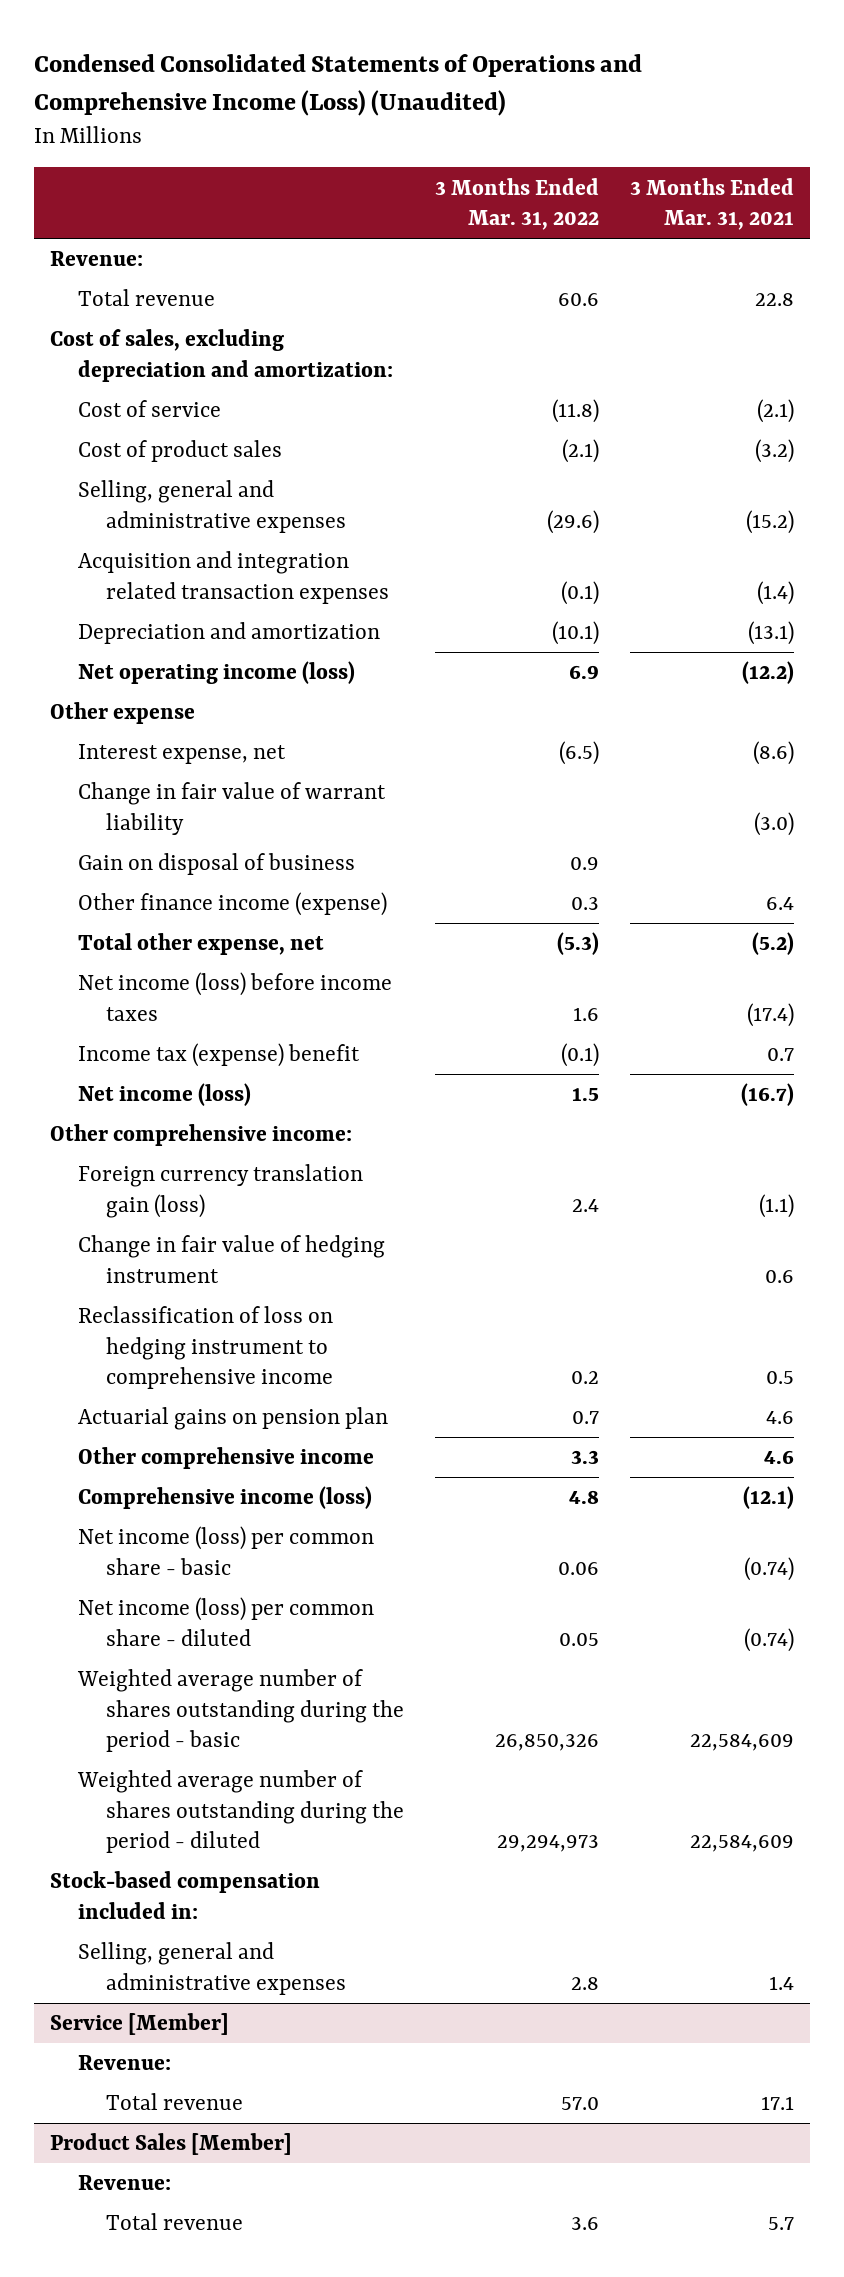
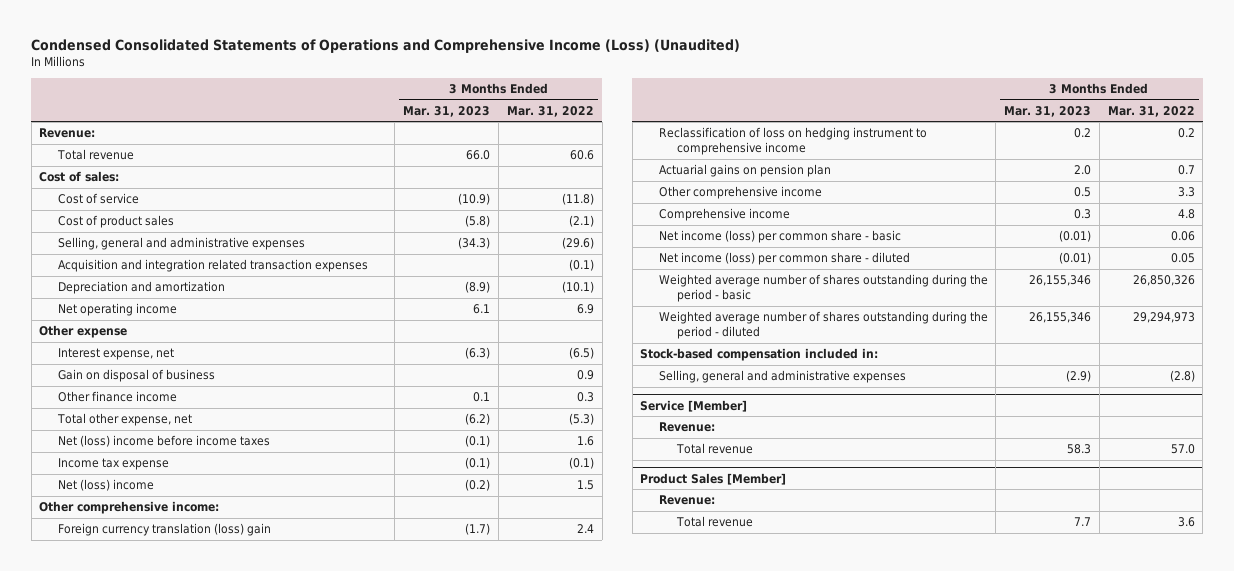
- | 3 Months Ended Mar. 31, 2022 | 3 Months Ended Mar. 31, 2021
+ | 3 Months Ended Mar. 31, 2023 | 3 Months Ended Mar. 31, 2022
- Cost of sales, excluding depreciation and amortization:
+ Cost of sales:
- Net operating income (loss) | 6.9 | (12.2)
+ Net operating income | 6.1 | 6.9
- Change in fair value of warrant liability | | (3.0)
- Other finance income (expense) | 0.3 | 6.4
+ Other finance income | 0.1 | 0.3
- Net income (loss) before income taxes | 1.6 | (17.4)
- Income tax (expense) benefit | (0.1) | 0.7
- Net income (loss) | 1.5 | (16.7)
+ Net (loss) income before income taxes | (0.1) | 1.6
+ Income tax expense | (0.1) | (0.1)
+ Net (loss) income | (0.2) | 1.5
- Foreign currency translation gain (loss) | 2.4 | (1.1)
- Change in fair value of hedging instrument | | 0.6
+ Foreign currency translation (loss) gain | (1.7) | 2.4
- Comprehensive income (loss) | 4.8 | (12.1)
+ Comprehensive income | 0.3 | 4.8
- Selling, general and administrative expenses | 2.8 | 1.4
+ Selling, general and administrative expenses | (2.9) | (2.8)

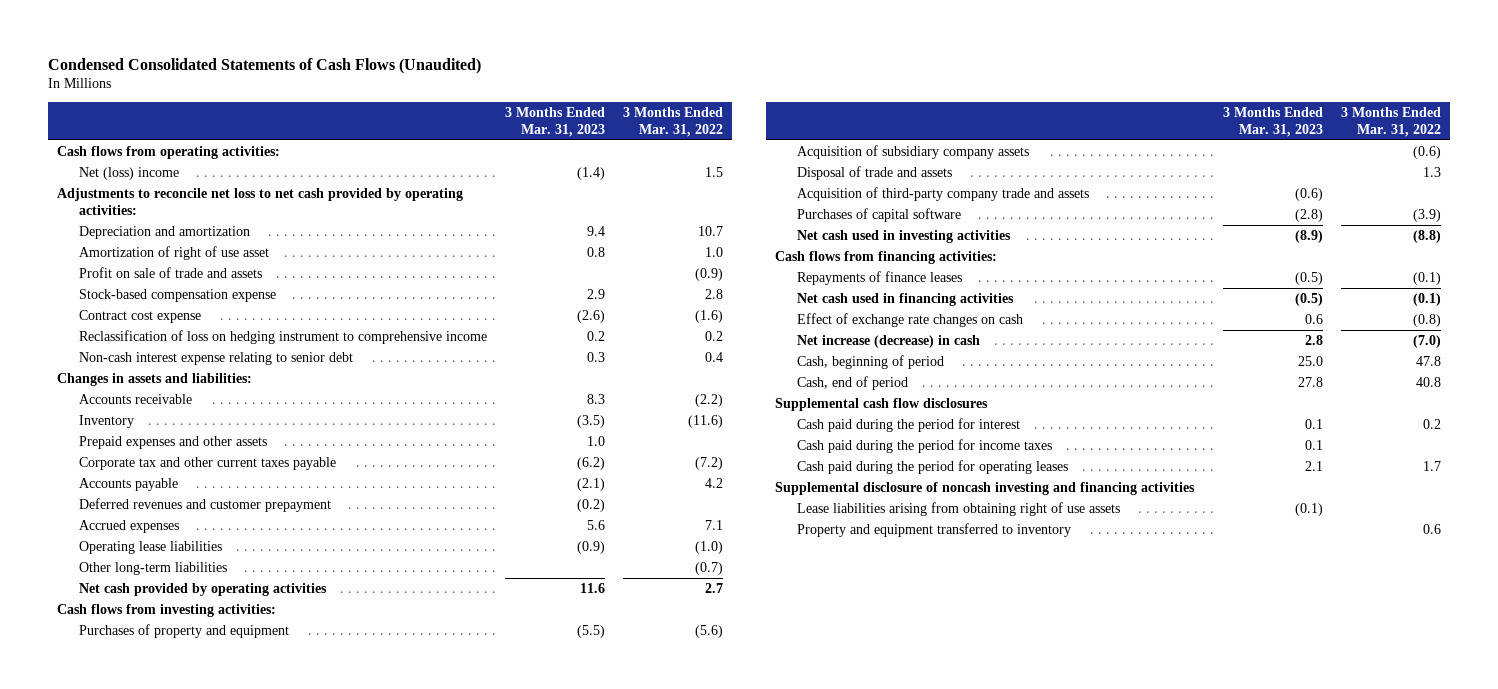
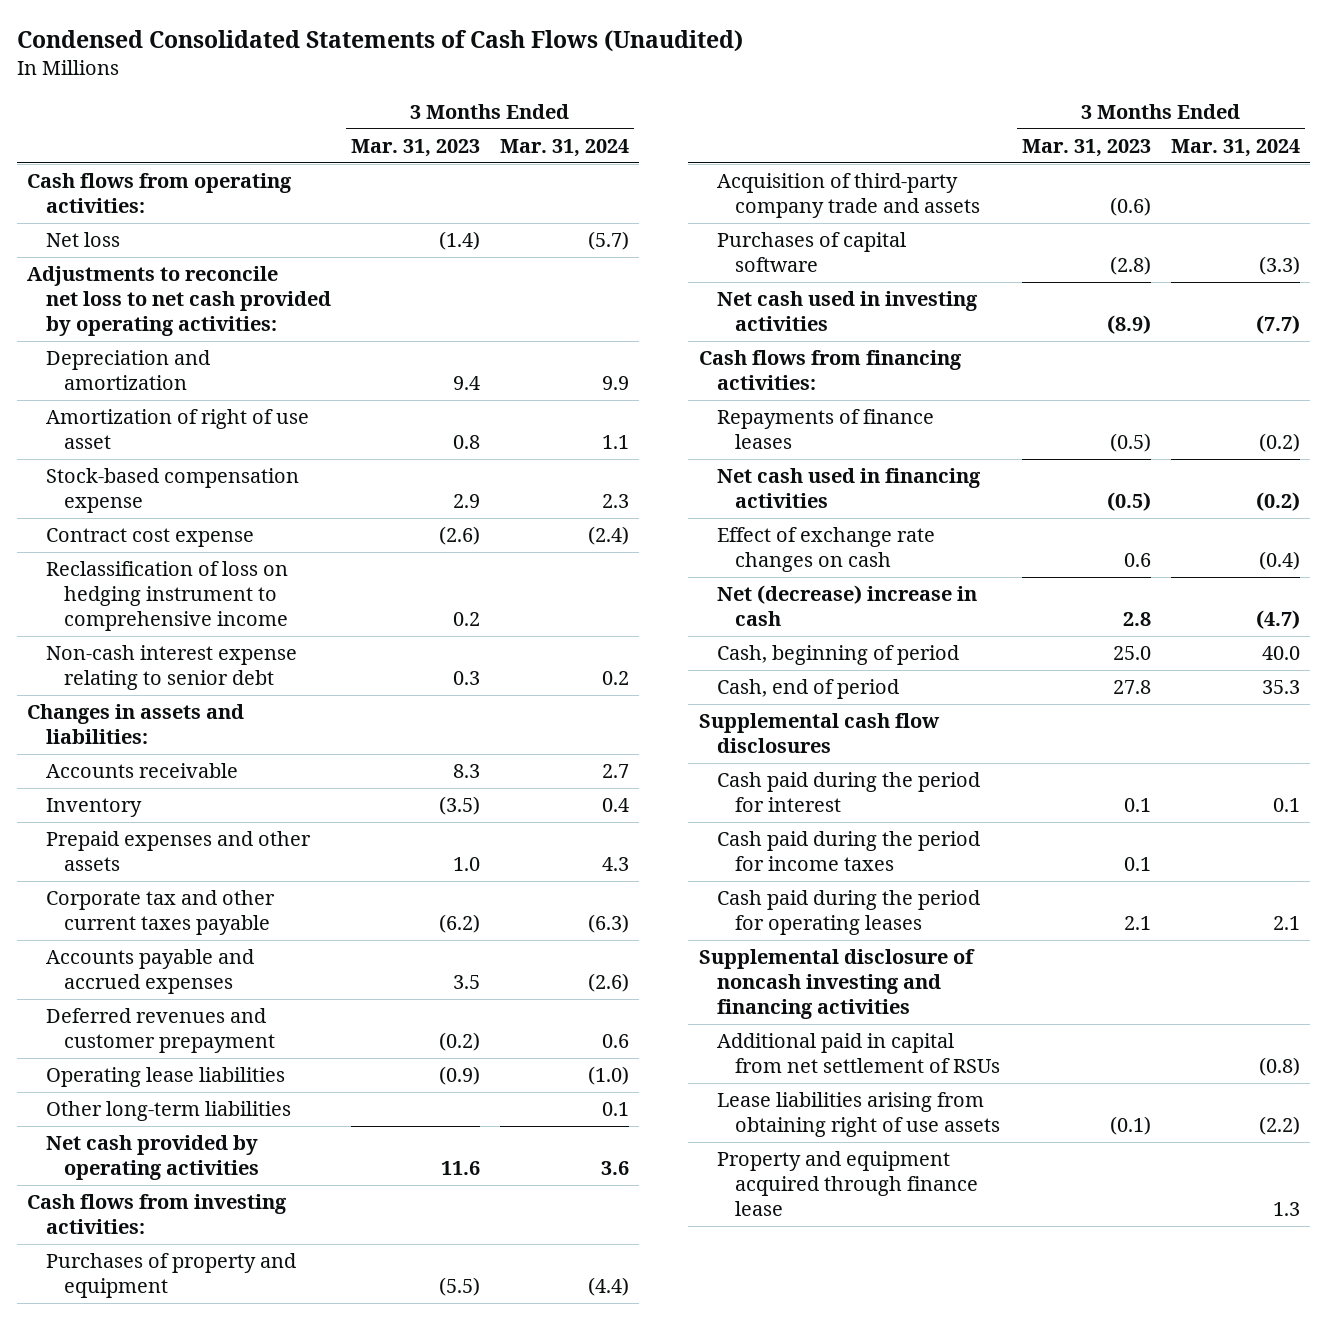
- | 3 Months Ended Mar. 31, 2023 | 3 Months Ended Mar. 31, 2022
+ | 3 Months Ended Mar. 31, 2023 | 3 Months Ended Mar. 31, 2024
- Net (loss) income | (1.4) | 1.5
+ Net loss | (1.4) | (5.7)
- Profit on sale of trade and assets | | (0.9)
- Accounts payable | (2.1) | 4.2
+ Accounts payable and accrued expenses | 3.5 | (2.6)
- Accrued expenses | 5.6 | 7.1
- Acquisition of subsidiary company assets | | (0.6)
- Disposal of trade and assets | | 1.3
- Net increase (decrease) in cash | 2.8 | (7.0)
+ Net (decrease) increase in cash | 2.8 | (4.7)
+ Additional paid in capital from net settlement of RSUs | | (0.8)
- Property and equipment transferred to inventory | | 0.6
+ Property and equipment acquired through finance lease | | 1.3

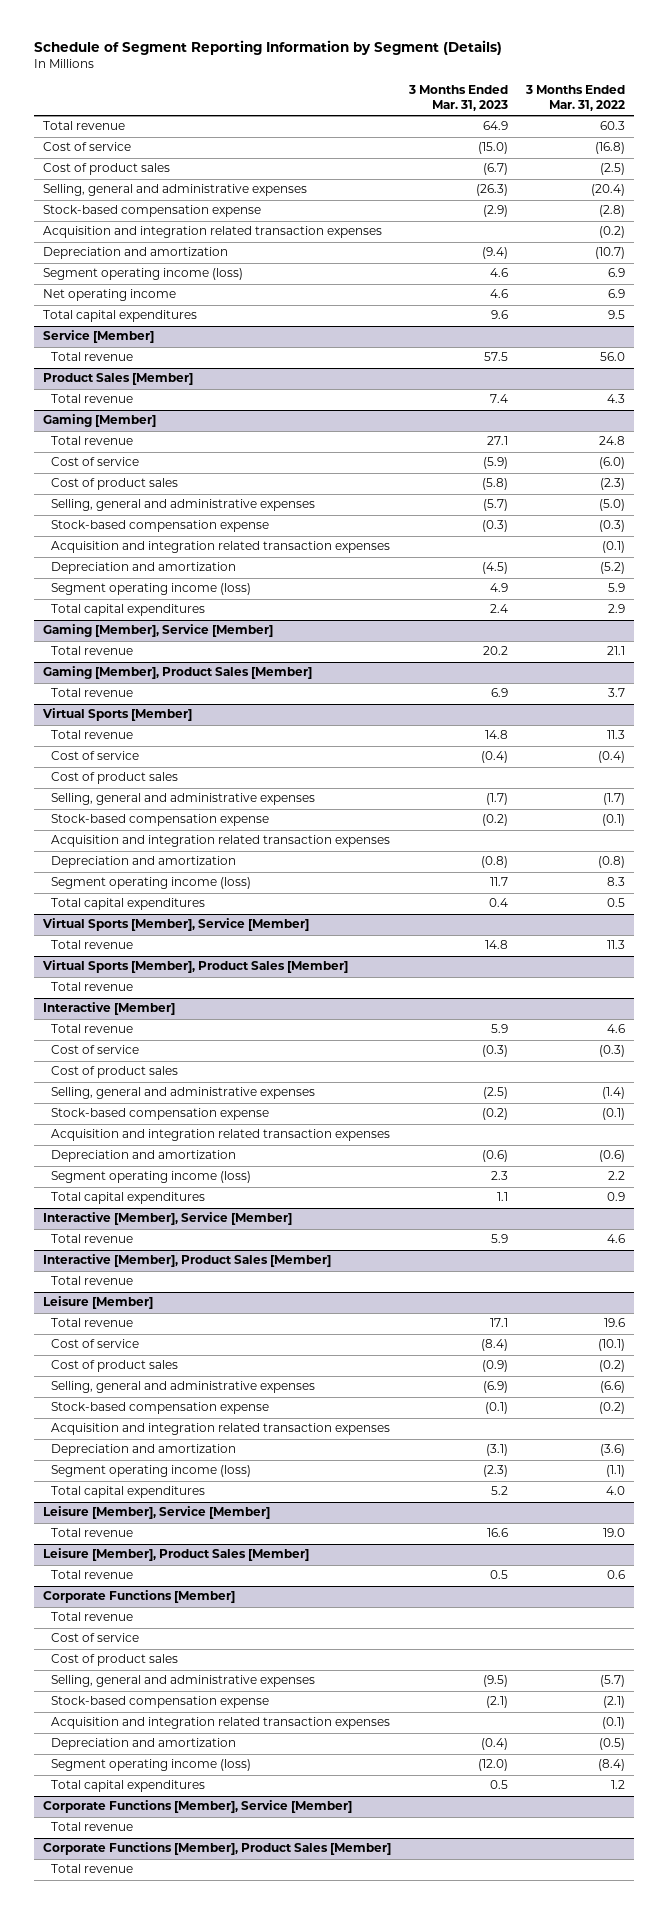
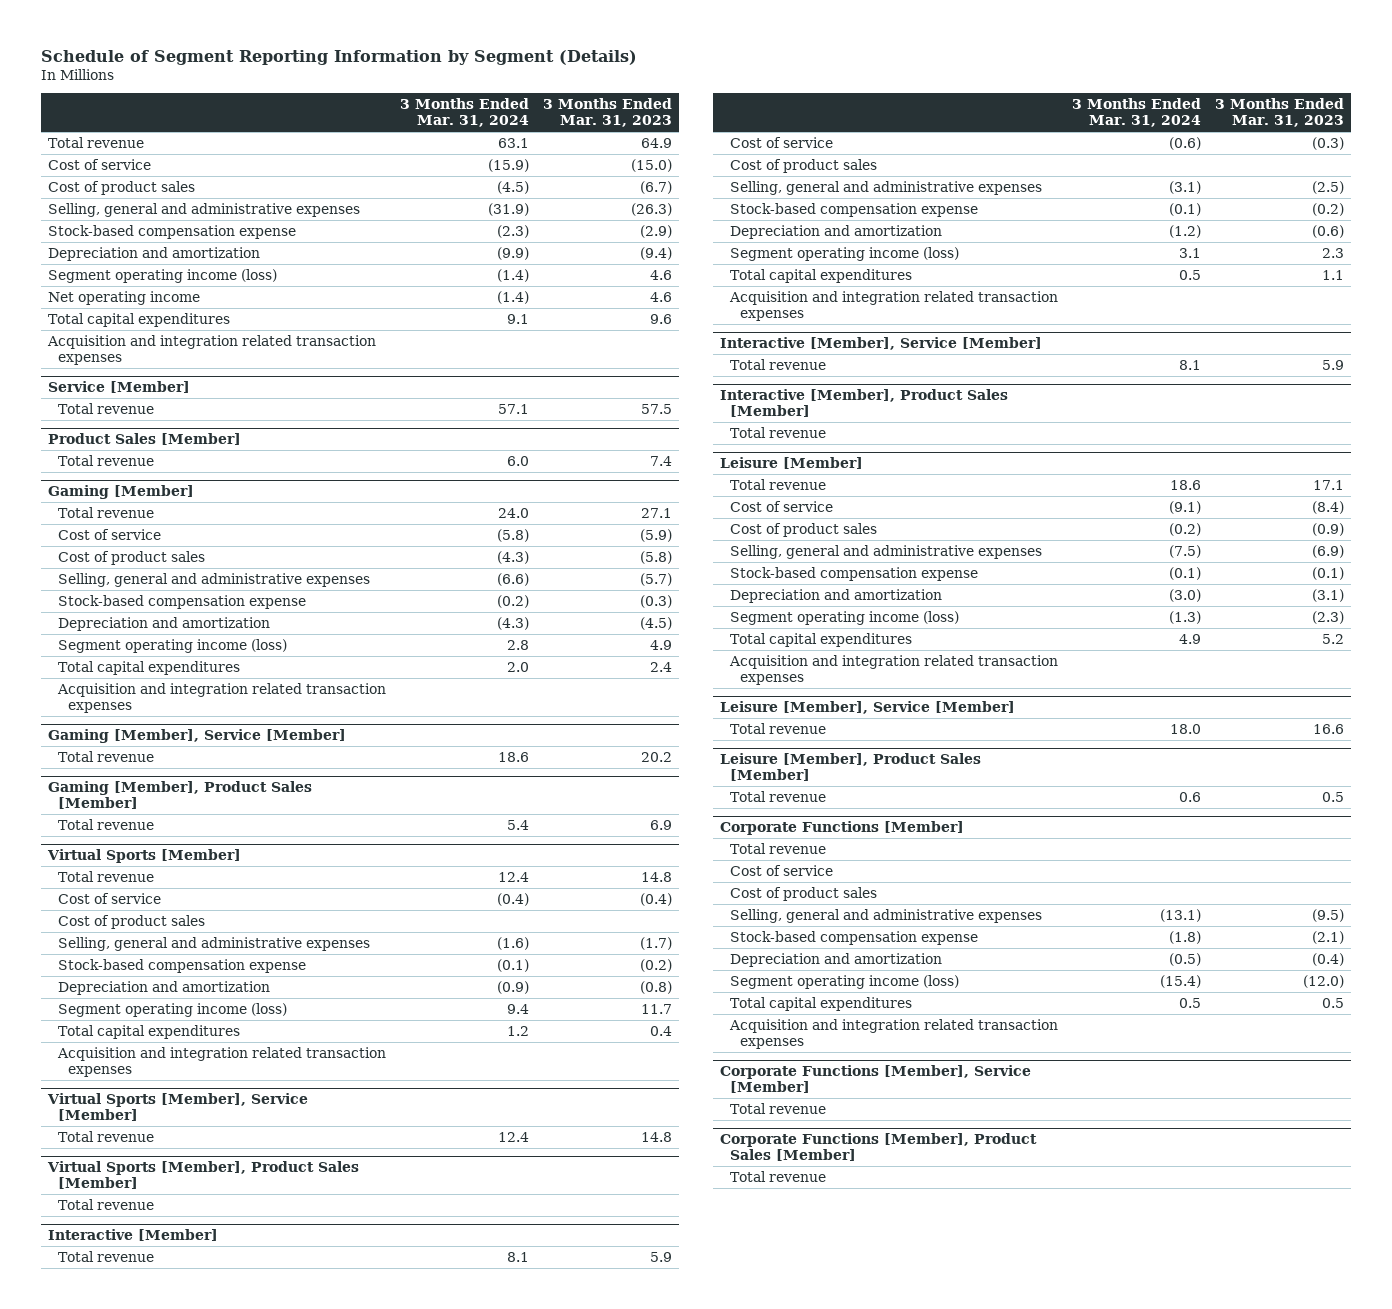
- | 3 Months Ended Mar. 31, 2023 | 3 Months Ended Mar. 31, 2022
+ | 3 Months Ended Mar. 31, 2024 | 3 Months Ended Mar. 31, 2023
moved down: Acquisition and integration related transaction expenses
@ Gaming [Member]
moved down: Acquisition and integration related transaction expenses
@ Virtual Sports [Member]
moved down: Acquisition and integration related transaction expenses
@ Interactive [Member]
moved down: Acquisition and integration related transaction expenses
@ Leisure [Member]
moved down: Acquisition and integration related transaction expenses
@ Corporate Functions [Member]
moved down: Acquisition and integration related transaction expenses

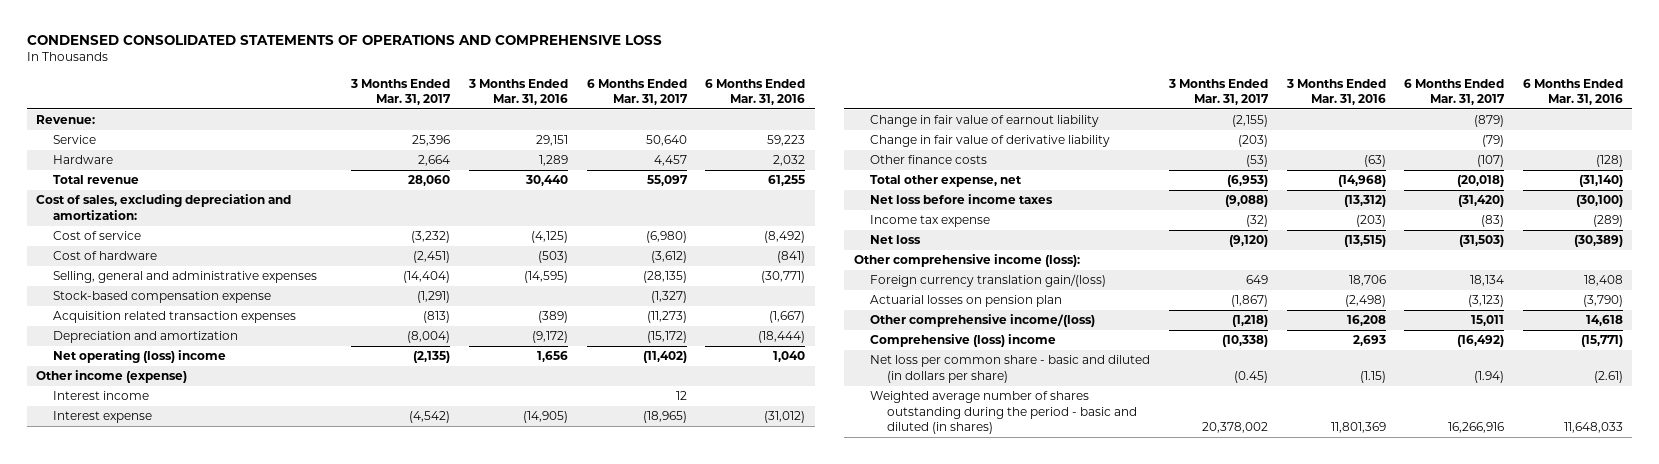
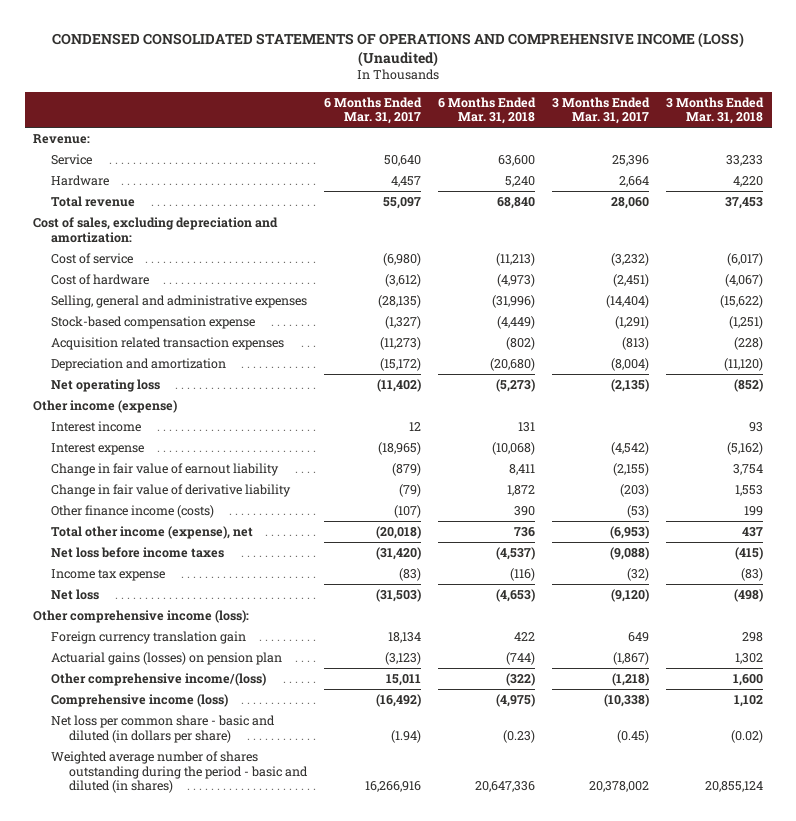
- CONDENSED CONSOLIDATED STATEMENTS OF OPERATIONS AND COMPREHENSIVE LOSS
+ CONDENSED CONSOLIDATED STATEMENTS OF OPERATIONS AND COMPREHENSIVE INCOME (LOSS) (Unaudited)
- | 3 Months Ended Mar. 31, 2017 | 3 Months Ended Mar. 31, 2016 | 6 Months Ended Mar. 31, 2017 | 6 Months Ended Mar. 31, 2016
+ | 6 Months Ended Mar. 31, 2017 | 6 Months Ended Mar. 31, 2018 | 3 Months Ended Mar. 31, 2017 | 3 Months Ended Mar. 31, 2018
- Net operating (loss) income | (2,135) | 1,656 | (11,402) | 1,040
+ Net operating loss | (11,402) | (5,273) | (2,135) | (852)
- Other finance costs | (53) | (63) | (107) | (128)
- Total other expense, net | (6,953) | (14,968) | (20,018) | (31,140)
+ Other finance income (costs) | (107) | 390 | (53) | 199
+ Total other income (expense), net | (20,018) | 736 | (6,953) | 437
- Foreign currency translation gain/(loss) | 649 | 18,706 | 18,134 | 18,408
- Actuarial losses on pension plan | (1,867) | (2,498) | (3,123) | (3,790)
+ Foreign currency translation gain | 18,134 | 422 | 649 | 298
+ Actuarial gains (losses) on pension plan | (3,123) | (744) | (1,867) | 1,302
- Comprehensive (loss) income | (10,338) | 2,693 | (16,492) | (15,771)
+ Comprehensive income (loss) | (16,492) | (4,975) | (10,338) | 1,102

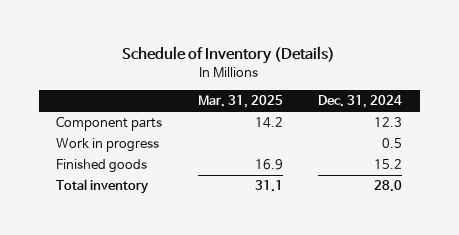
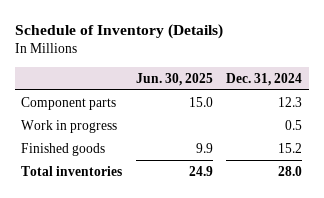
- | Mar. 31, 2025 | Dec. 31, 2024
+ | Jun. 30, 2025 | Dec. 31, 2024
- Total inventory | 31.1 | 28.0
+ Total inventories | 24.9 | 28.0

